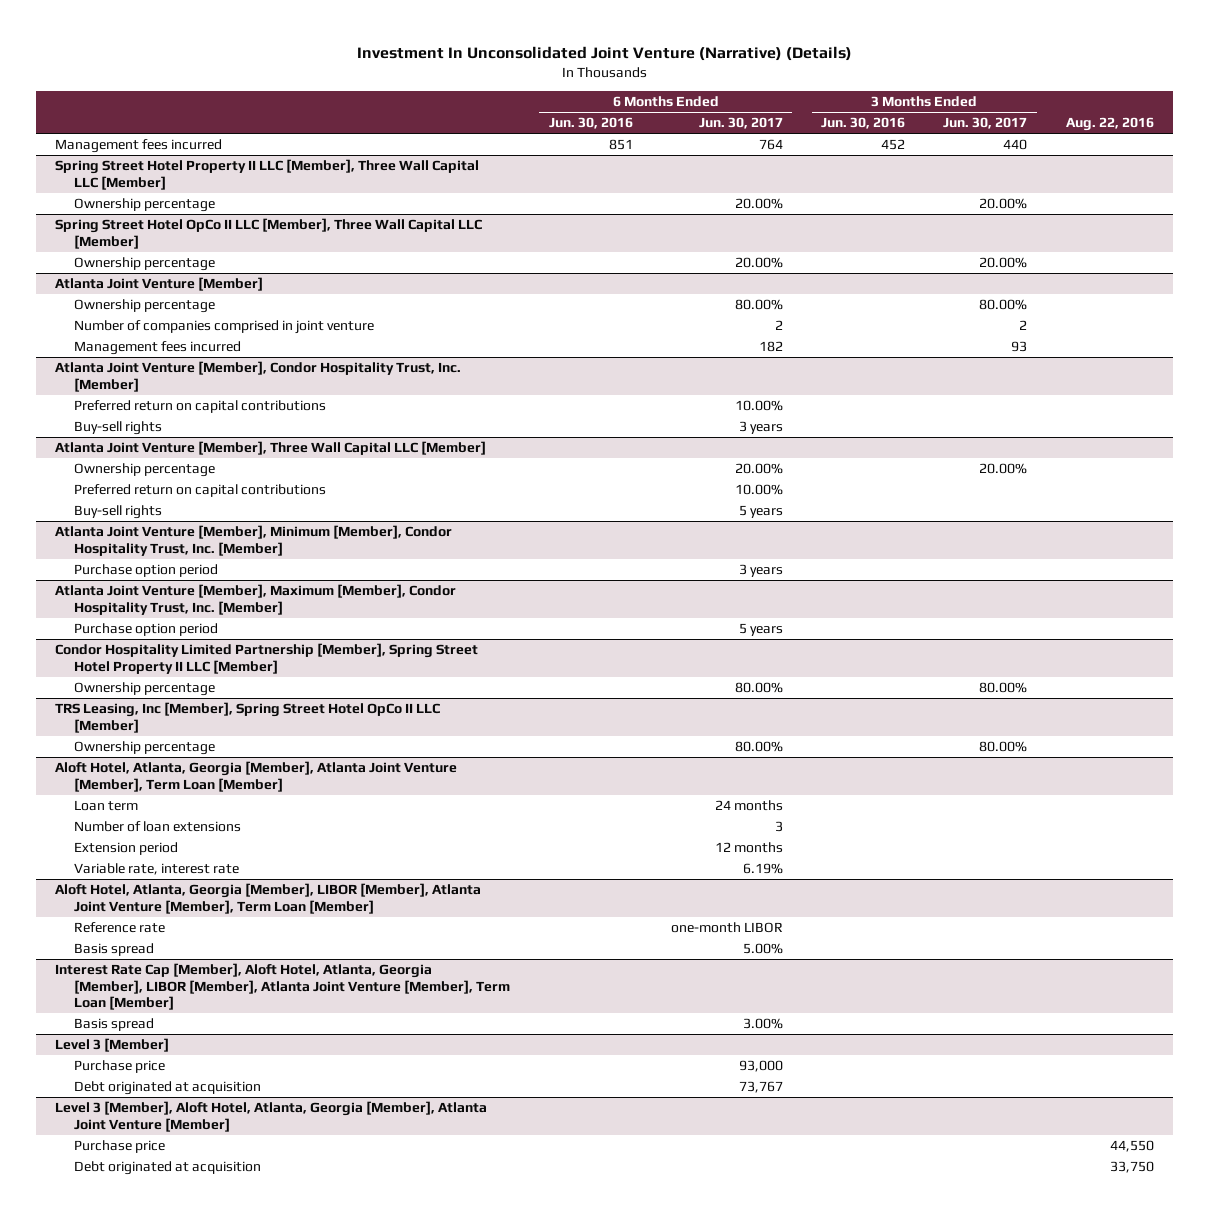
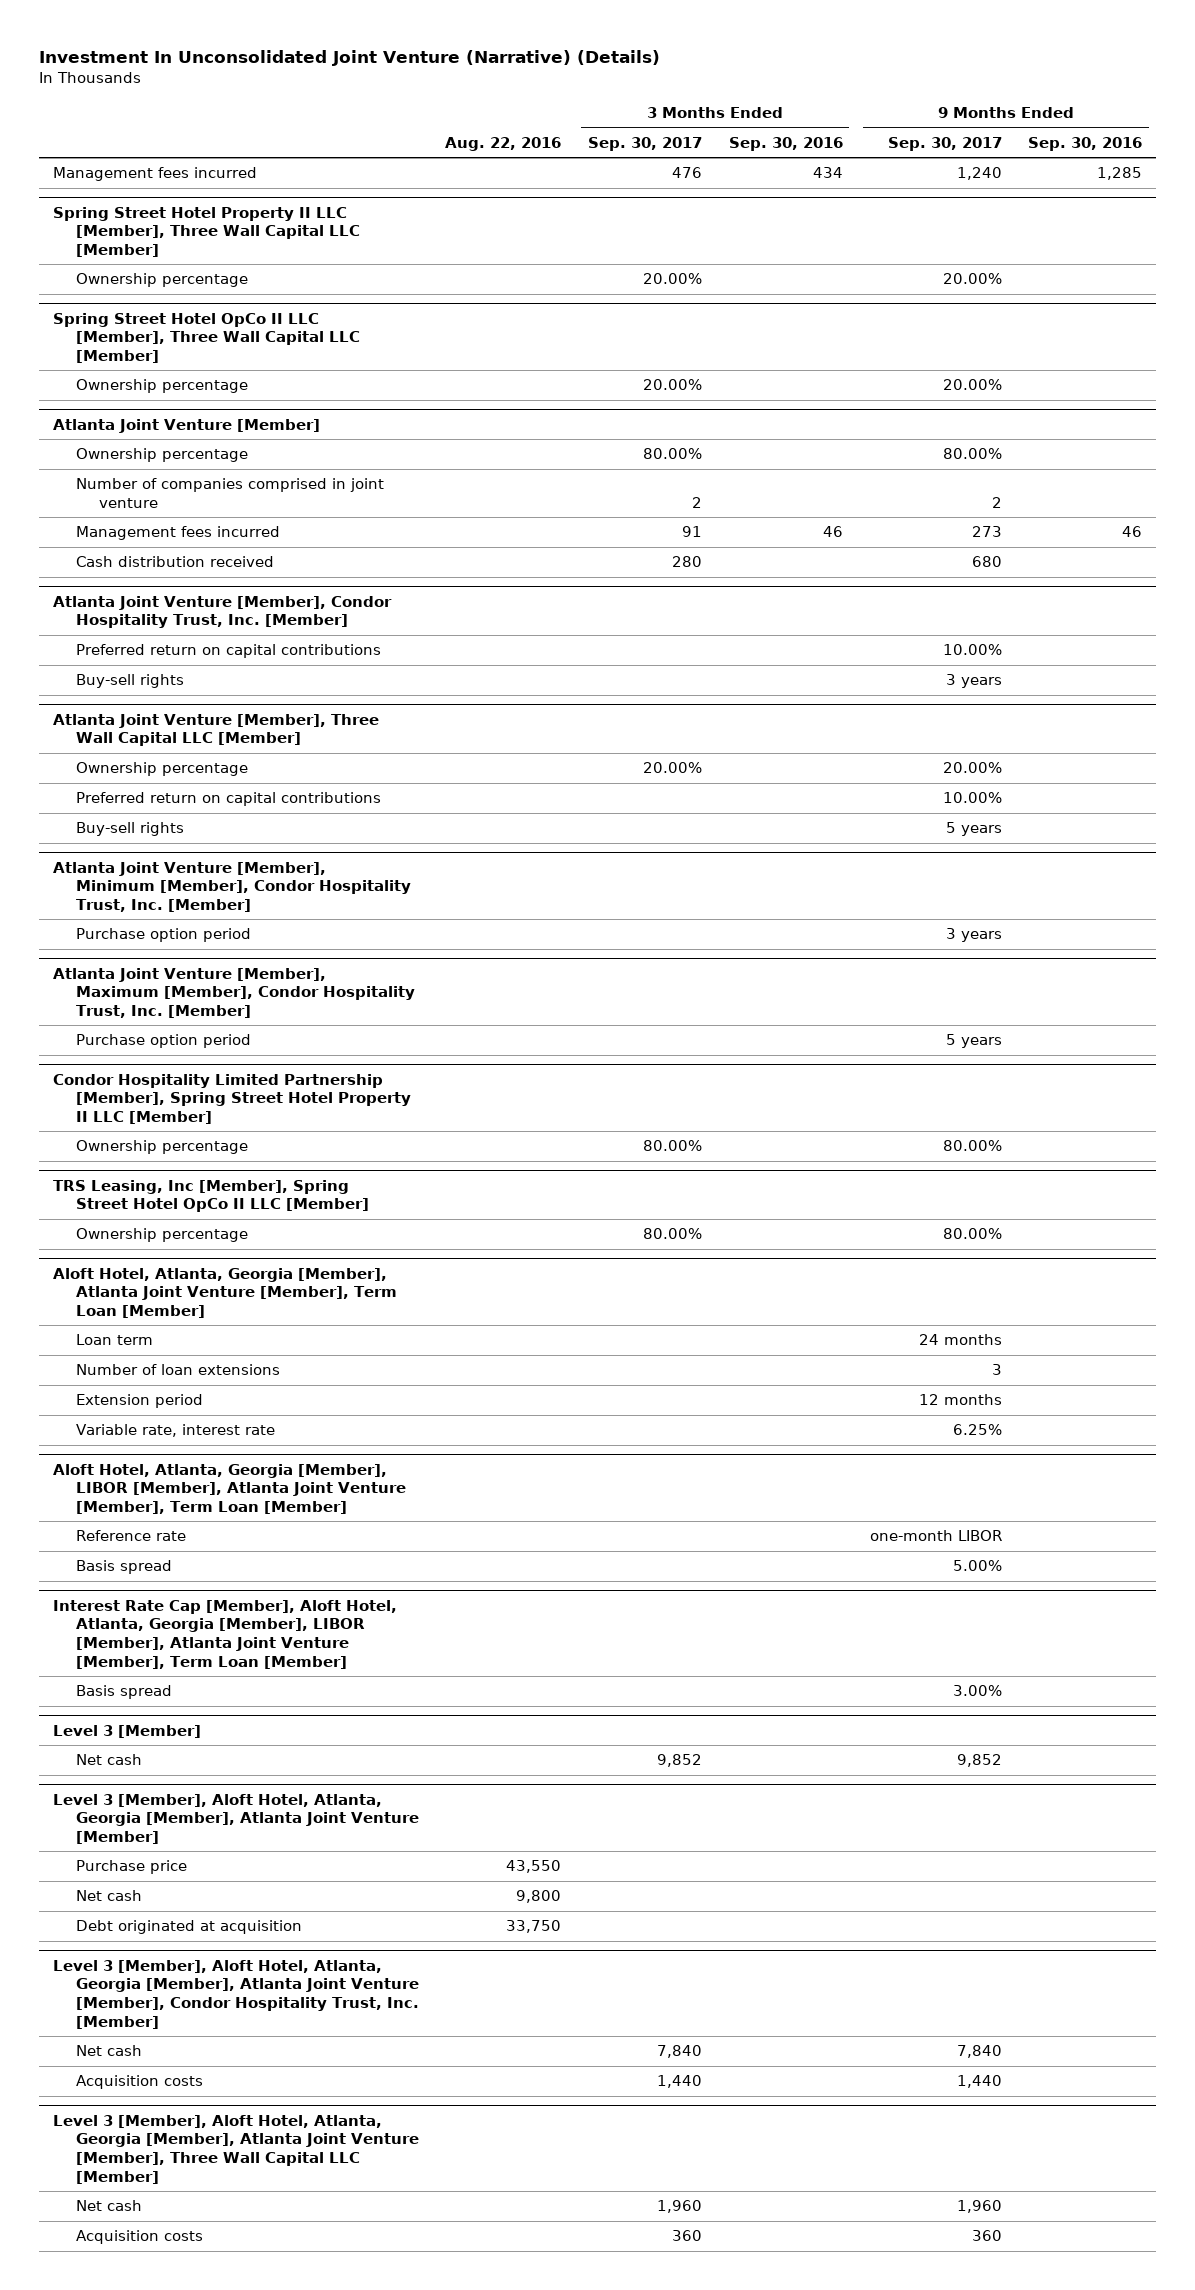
- | 6 Months Ended Jun. 30, 2016 | 6 Months Ended Jun. 30, 2017 | 3 Months Ended Jun. 30, 2016 | 3 Months Ended Jun. 30, 2017 | Aug. 22, 2016
+ | Aug. 22, 2016 | 3 Months Ended Sep. 30, 2017 | 3 Months Ended Sep. 30, 2016 | 9 Months Ended Sep. 30, 2017 | 9 Months Ended Sep. 30, 2016
@ Atlanta Joint Venture [Member]
+ Cash distribution received | | 280 | | 680 |
@ Level 3 [Member]
- Purchase price | | 93,000 | | |
- Debt originated at acquisition | | 73,767 | | |
+ Net cash | | 9,852 | | 9,852 |
@ Level 3 [Member], Aloft Hotel, Atlanta, Georgia [Member], Atlanta Joint Venture [Member]
- Purchase price | | | | | 44,550
+ Purchase price | 43,550 | | | |
+ Net cash | 9,800 | | | |
+ Level 3 [Member], Aloft Hotel, Atlanta, Georgia [Member], Atlanta Joint Venture [Member], Condor Hospitality Trust, Inc. [Member]
+ Net cash | | 7,840 | | 7,840 |
+ Acquisition costs | | 1,440 | | 1,440 |
+ Level 3 [Member], Aloft Hotel, Atlanta, Georgia [Member], Atlanta Joint Venture [Member], Three Wall Capital LLC [Member]
+ Net cash | | 1,960 | | 1,960 |
+ Acquisition costs | | 360 | | 360 |

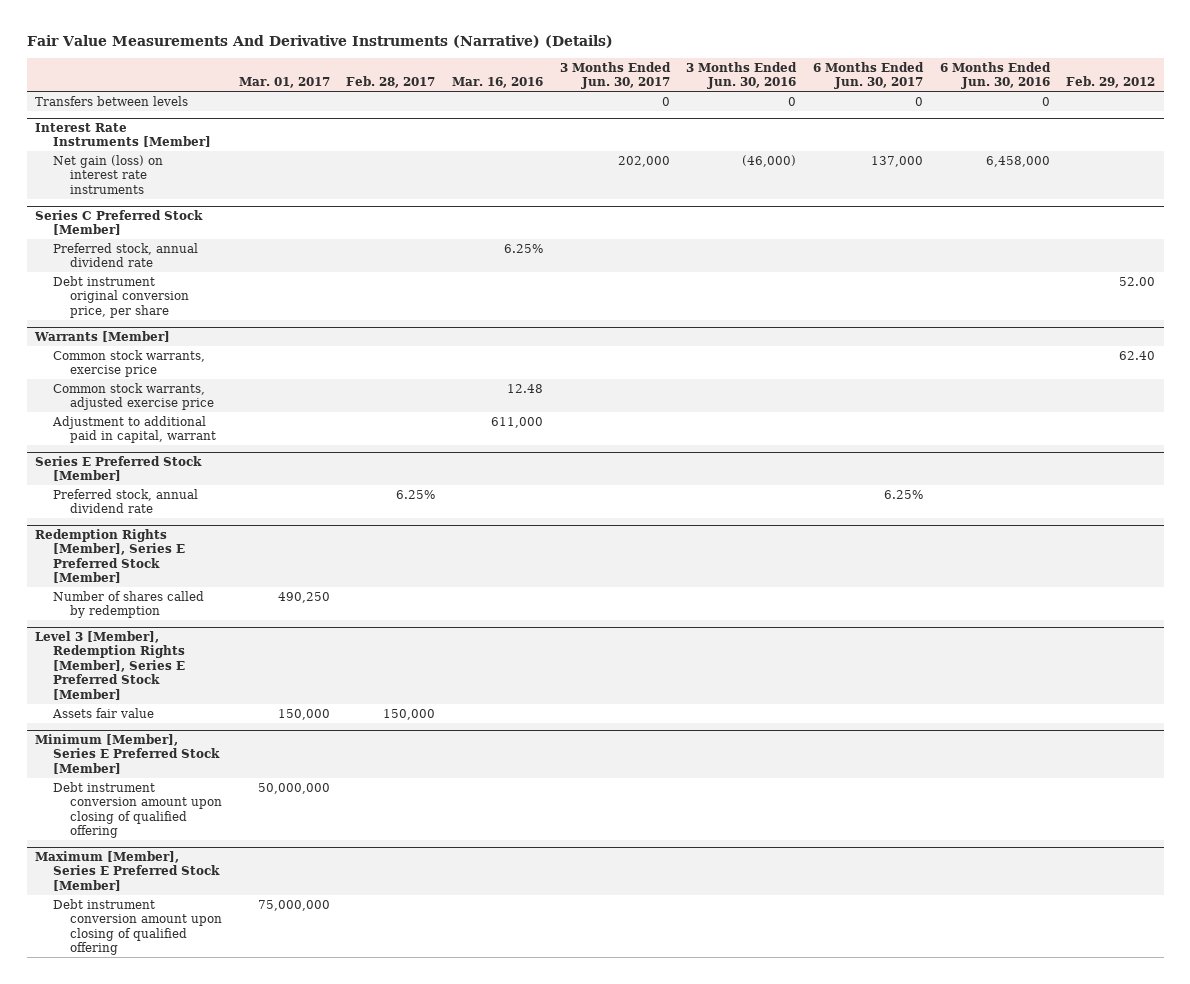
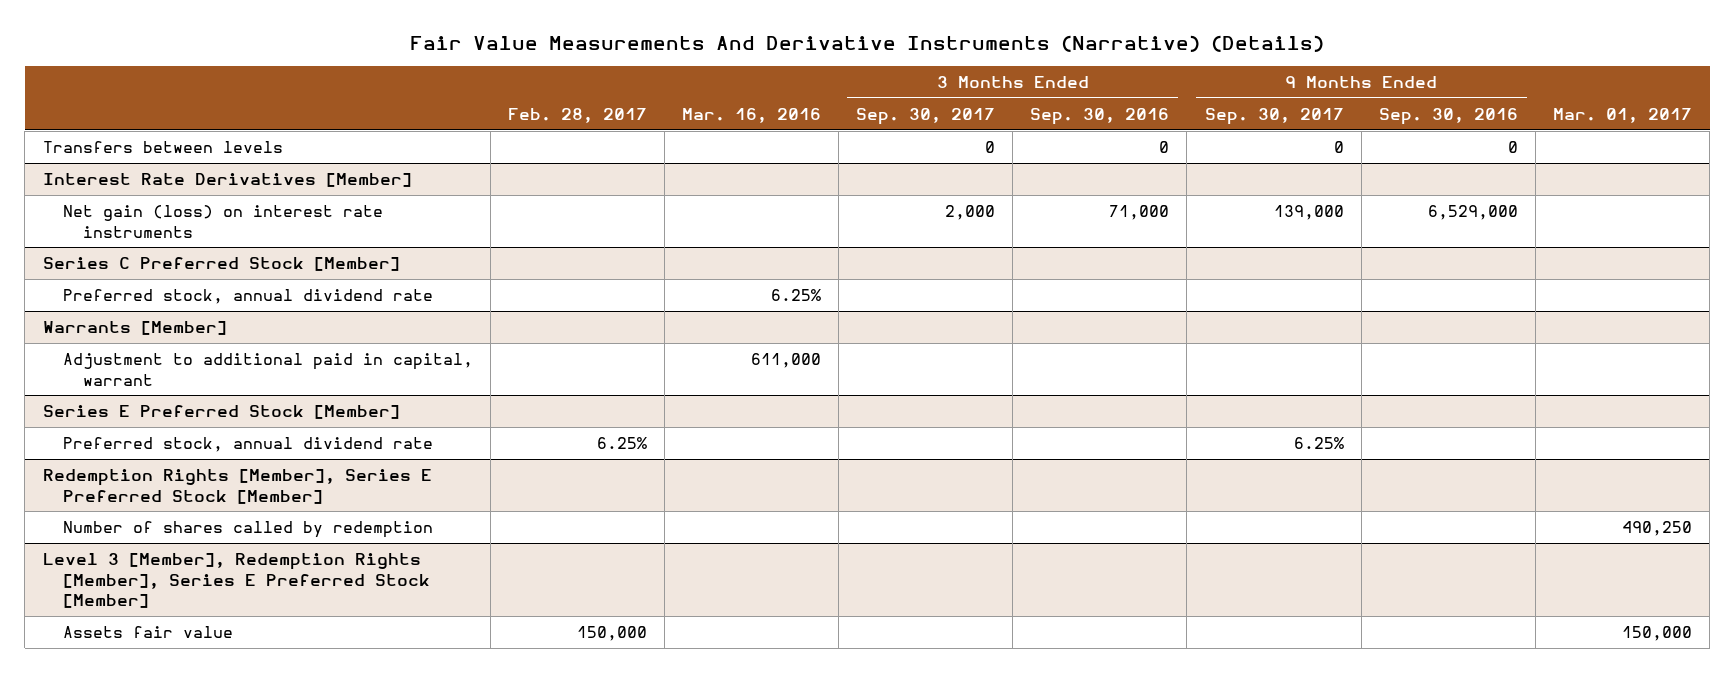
- | Mar. 01, 2017 | Feb. 28, 2017 | Mar. 16, 2016 | 3 Months Ended Jun. 30, 2017 | 3 Months Ended Jun. 30, 2016 | 6 Months Ended Jun. 30, 2017 | 6 Months Ended Jun. 30, 2016 | Feb. 29, 2012
+ | Feb. 28, 2017 | Mar. 16, 2016 | 3 Months Ended Sep. 30, 2017 | 3 Months Ended Sep. 30, 2016 | 9 Months Ended Sep. 30, 2017 | 9 Months Ended Sep. 30, 2016 | Mar. 01, 2017
- Interest Rate Instruments [Member]
+ Interest Rate Derivatives [Member]
@ Series C Preferred Stock [Member]
- Debt instrument original conversion price, per share | | | | | | | | 52.00
@ Warrants [Member]
- Common stock warrants, exercise price | | | | | | | | 62.40
- Common stock warrants, adjusted exercise price | | | 12.48 | | | | |
- Minimum [Member], Series E Preferred Stock [Member]
- Debt instrument conversion amount upon closing of qualified offering | 50,000,000 | | | | | | |
- Maximum [Member], Series E Preferred Stock [Member]
- Debt instrument conversion amount upon closing of qualified offering | 75,000,000 | | | | | | |

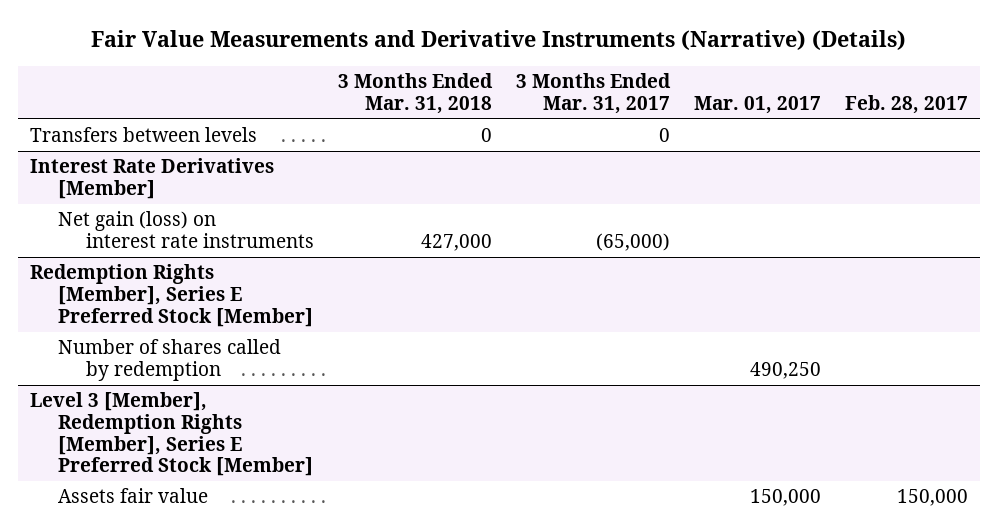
- Fair Value Measurements And Derivative Instruments (Narrative) (Details)
+ Fair Value Measurements and Derivative Instruments (Narrative) (Details)
- | Feb. 28, 2017 | Mar. 16, 2016 | 3 Months Ended Sep. 30, 2017 | 3 Months Ended Sep. 30, 2016 | 9 Months Ended Sep. 30, 2017 | 9 Months Ended Sep. 30, 2016 | Mar. 01, 2017
+ | 3 Months Ended Mar. 31, 2018 | 3 Months Ended Mar. 31, 2017 | Mar. 01, 2017 | Feb. 28, 2017
- Series C Preferred Stock [Member]
- Preferred stock, annual dividend rate | | 6.25% | | | | |
- Warrants [Member]
- Adjustment to additional paid in capital, warrant | | 611,000 | | | | |
- Series E Preferred Stock [Member]
- Preferred stock, annual dividend rate | 6.25% | | | | 6.25% | |

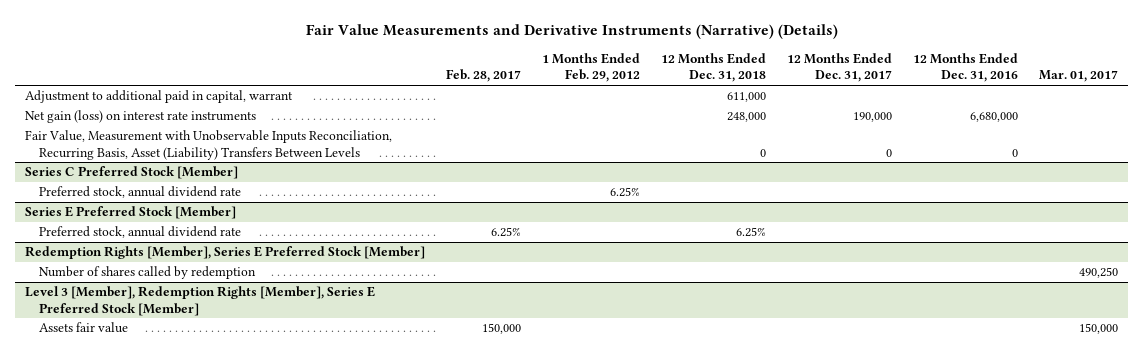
- | 3 Months Ended Mar. 31, 2018 | 3 Months Ended Mar. 31, 2017 | Mar. 01, 2017 | Feb. 28, 2017
+ | Feb. 28, 2017 | 1 Months Ended Feb. 29, 2012 | 12 Months Ended Dec. 31, 2018 | 12 Months Ended Dec. 31, 2017 | 12 Months Ended Dec. 31, 2016 | Mar. 01, 2017
- Transfers between levels | 0 | 0 | |
- Interest Rate Derivatives [Member]
- Net gain (loss) on interest rate instruments | 427,000 | (65,000) | |
+ Adjustment to additional paid in capital, warrant | | | 611,000 | | |
+ Net gain (loss) on interest rate instruments | | | 248,000 | 190,000 | 6,680,000 |
+ Fair Value, Measurement with Unobservable Inputs Reconciliation, Recurring Basis, Asset (Liability) Transfers Between Levels | | | 0 | 0 | 0 |
+ Series C Preferred Stock [Member]
+ Preferred stock, annual dividend rate | | 6.25% | | | |
+ Series E Preferred Stock [Member]
+ Preferred stock, annual dividend rate | 6.25% | | 6.25% | | |

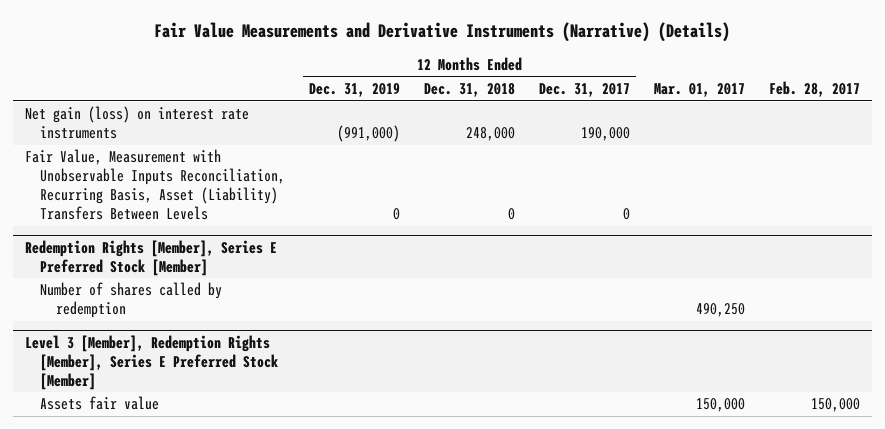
- | Feb. 28, 2017 | 1 Months Ended Feb. 29, 2012 | 12 Months Ended Dec. 31, 2018 | 12 Months Ended Dec. 31, 2017 | 12 Months Ended Dec. 31, 2016 | Mar. 01, 2017
+ | 12 Months Ended Dec. 31, 2019 | 12 Months Ended Dec. 31, 2018 | 12 Months Ended Dec. 31, 2017 | Mar. 01, 2017 | Feb. 28, 2017
- Adjustment to additional paid in capital, warrant | | | 611,000 | | |
- Series C Preferred Stock [Member]
- Preferred stock, annual dividend rate | | 6.25% | | | |
- Series E Preferred Stock [Member]
- Preferred stock, annual dividend rate | 6.25% | | 6.25% | | |

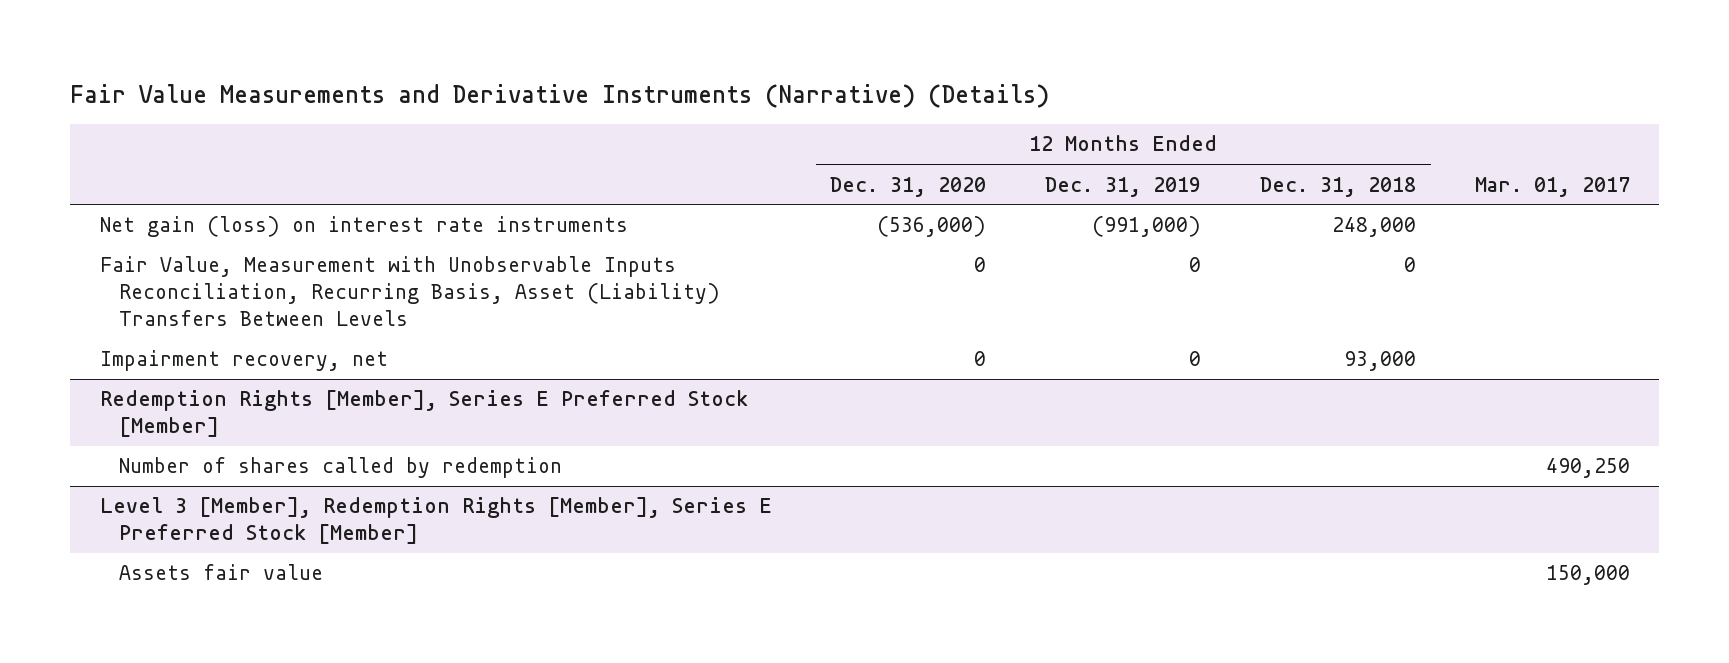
- | 12 Months Ended Dec. 31, 2019 | 12 Months Ended Dec. 31, 2018 | 12 Months Ended Dec. 31, 2017 | Mar. 01, 2017 | Feb. 28, 2017
+ | 12 Months Ended Dec. 31, 2020 | 12 Months Ended Dec. 31, 2019 | 12 Months Ended Dec. 31, 2018 | Mar. 01, 2017
+ Impairment recovery, net | 0 | 0 | 93,000 |

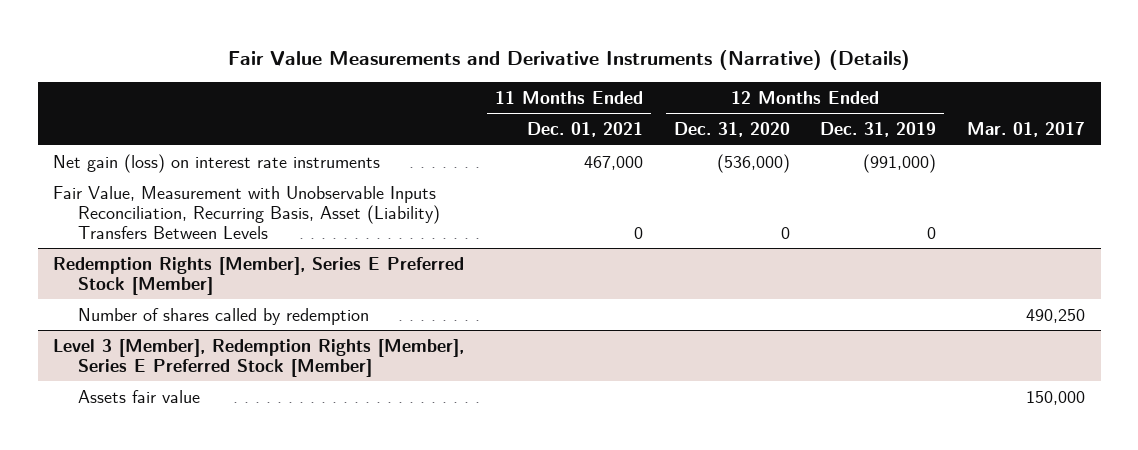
- | 12 Months Ended Dec. 31, 2020 | 12 Months Ended Dec. 31, 2019 | 12 Months Ended Dec. 31, 2018 | Mar. 01, 2017
+ | 11 Months Ended Dec. 01, 2021 | 12 Months Ended Dec. 31, 2020 | 12 Months Ended Dec. 31, 2019 | Mar. 01, 2017
- Impairment recovery, net | 0 | 0 | 93,000 |

